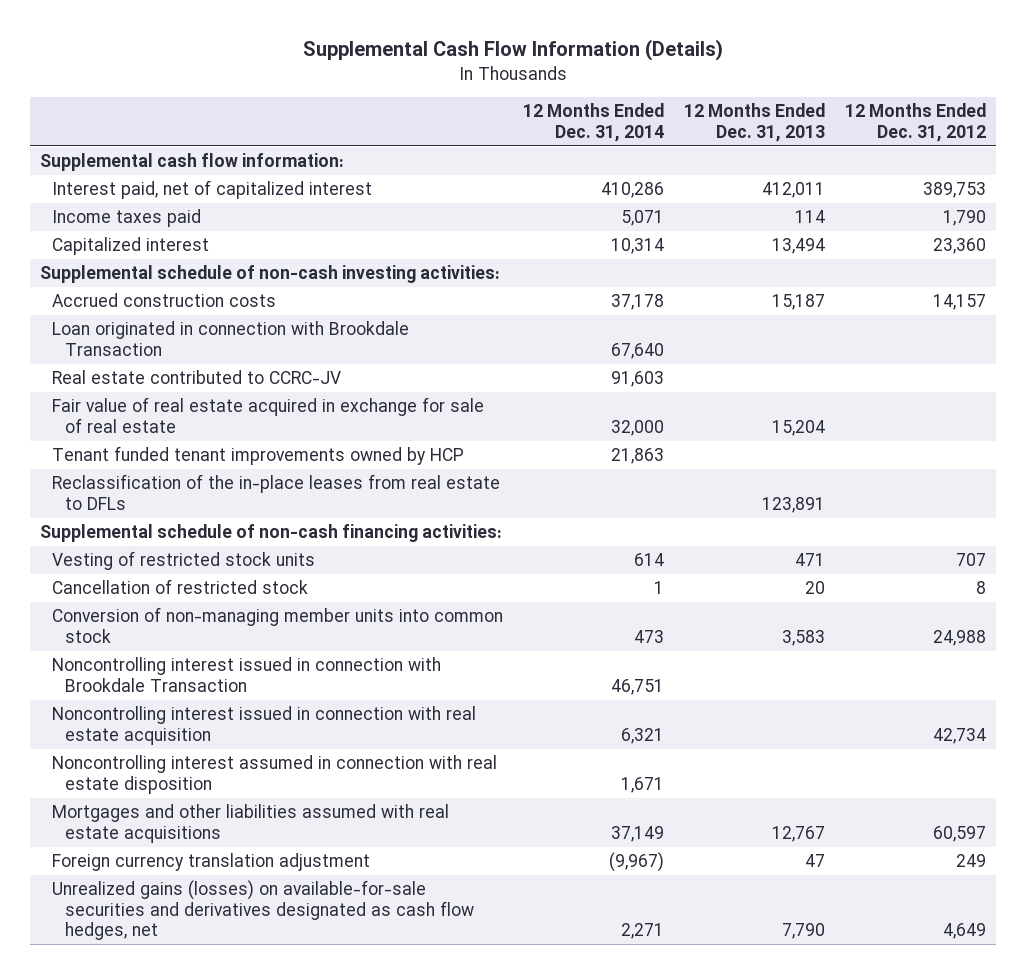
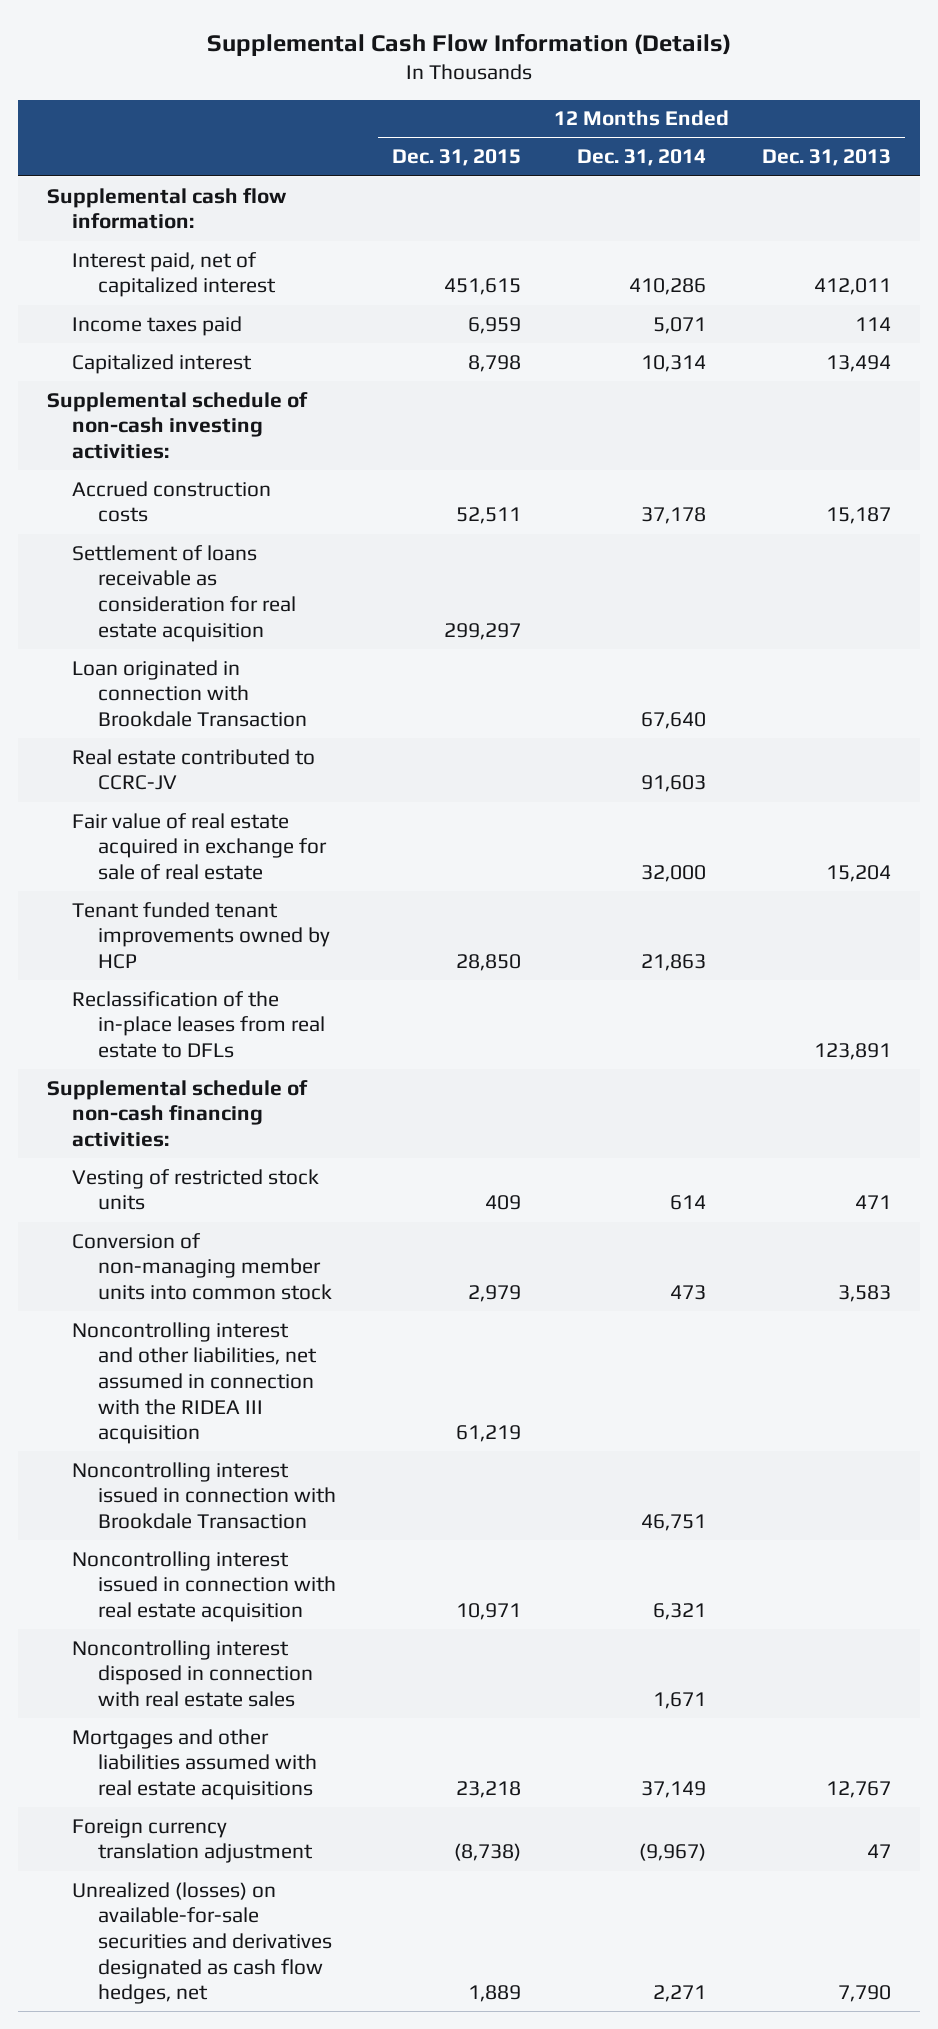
- | 12 Months Ended Dec. 31, 2014 | 12 Months Ended Dec. 31, 2013 | 12 Months Ended Dec. 31, 2012
+ | 12 Months Ended Dec. 31, 2015 | 12 Months Ended Dec. 31, 2014 | 12 Months Ended Dec. 31, 2013
+ Settlement of loans receivable as consideration for real estate acquisition | 299,297 | |
- Cancellation of restricted stock | 1 | 20 | 8
+ Noncontrolling interest and other liabilities, net assumed in connection with the RIDEA III acquisition | 61,219 | |
- Noncontrolling interest assumed in connection with real estate disposition | 1,671 | |
+ Noncontrolling interest disposed in connection with real estate sales | | 1,671 |
- Unrealized gains (losses) on available-for-sale securities and derivatives designated as cash flow hedges, net | 2,271 | 7,790 | 4,649
+ Unrealized (losses) on available-for-sale securities and derivatives designated as cash flow hedges, net | 1,889 | 2,271 | 7,790

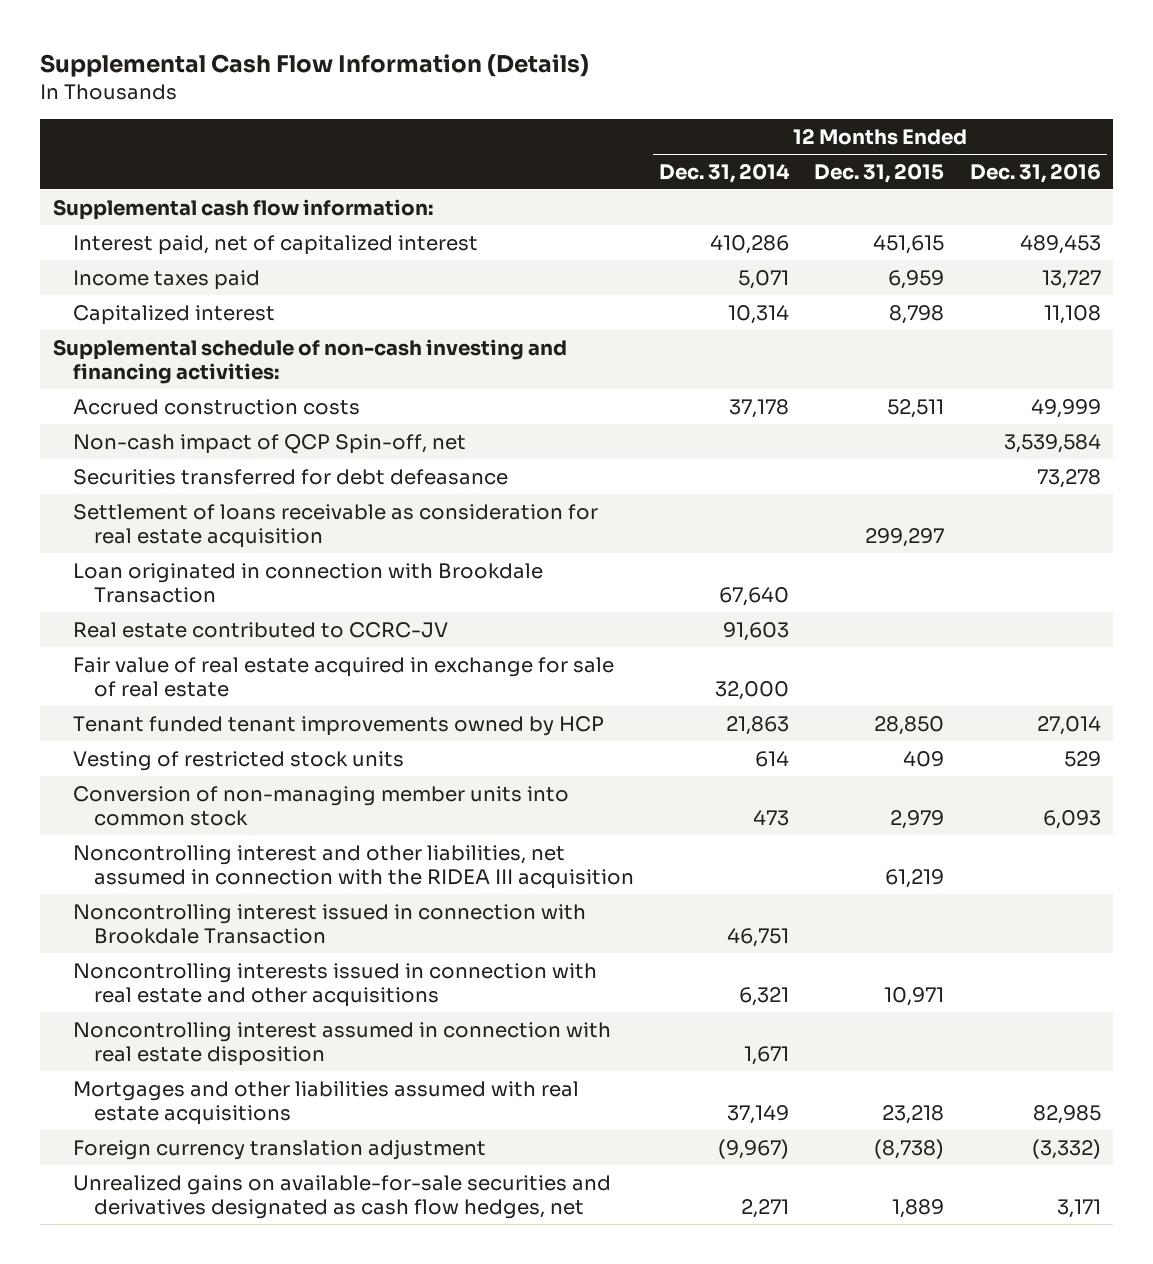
- | 12 Months Ended Dec. 31, 2015 | 12 Months Ended Dec. 31, 2014 | 12 Months Ended Dec. 31, 2013
+ | 12 Months Ended Dec. 31, 2014 | 12 Months Ended Dec. 31, 2015 | 12 Months Ended Dec. 31, 2016
- Supplemental schedule of non-cash investing activities:
+ Supplemental schedule of non-cash investing and financing activities:
+ Non-cash impact of QCP Spin-off, net | | | 3,539,584
+ Securities transferred for debt defeasance | | | 73,278
- Reclassification of the in-place leases from real estate to DFLs | | | 123,891
- Supplemental schedule of non-cash financing activities:
- Noncontrolling interest issued in connection with real estate acquisition | 10,971 | 6,321 |
- Noncontrolling interest disposed in connection with real estate sales | | 1,671 |
+ Noncontrolling interests issued in connection with real estate and other acquisitions | 6,321 | 10,971 |
+ Noncontrolling interest assumed in connection with real estate disposition | 1,671 | |
- Unrealized (losses) on available-for-sale securities and derivatives designated as cash flow hedges, net | 1,889 | 2,271 | 7,790
+ Unrealized gains on available-for-sale securities and derivatives designated as cash flow hedges, net | 2,271 | 1,889 | 3,171

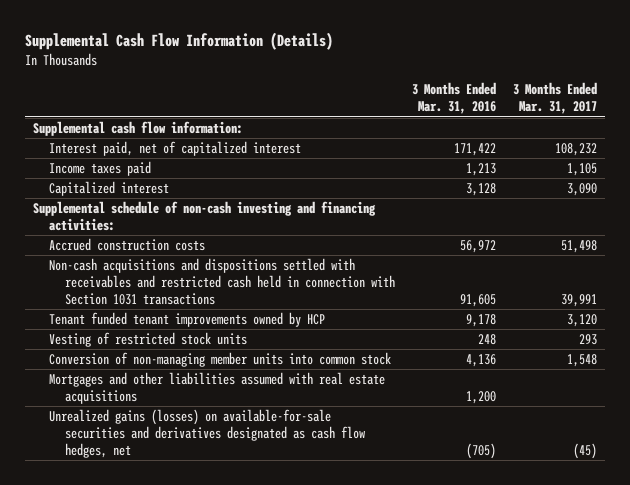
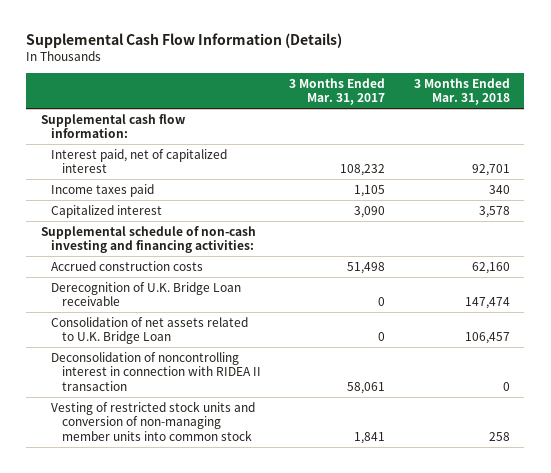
- | 3 Months Ended Mar. 31, 2016 | 3 Months Ended Mar. 31, 2017
+ | 3 Months Ended Mar. 31, 2017 | 3 Months Ended Mar. 31, 2018
- Non-cash acquisitions and dispositions settled with receivables and restricted cash held in connection with Section 1031 transactions | 91,605 | 39,991
- Tenant funded tenant improvements owned by HCP | 9,178 | 3,120
- Vesting of restricted stock units | 248 | 293
- Conversion of non-managing member units into common stock | 4,136 | 1,548
- Mortgages and other liabilities assumed with real estate acquisitions | 1,200 |
- Unrealized gains (losses) on available-for-sale securities and derivatives designated as cash flow hedges, net | (705) | (45)
+ Derecognition of U.K. Bridge Loan receivable | 0 | 147,474
+ Consolidation of net assets related to U.K. Bridge Loan | 0 | 106,457
+ Deconsolidation of noncontrolling interest in connection with RIDEA II transaction | 58,061 | 0
+ Vesting of restricted stock units and conversion of non-managing member units into common stock | 1,841 | 258

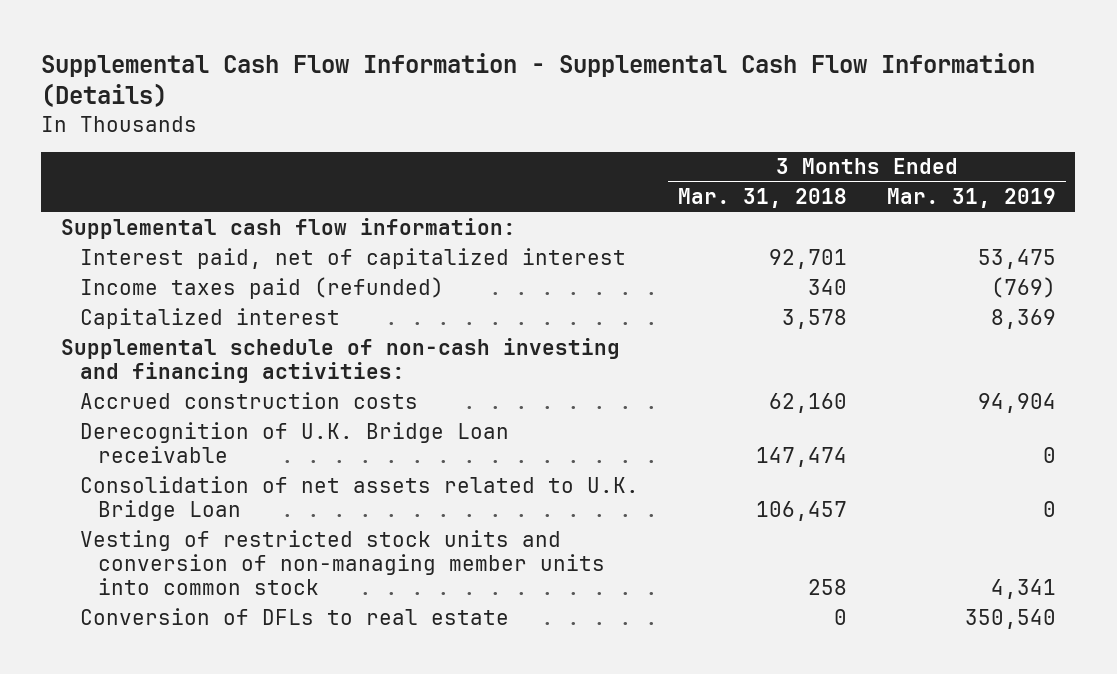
- Supplemental Cash Flow Information (Details)
+ Supplemental Cash Flow Information - Supplemental Cash Flow Information (Details)
- | 3 Months Ended Mar. 31, 2017 | 3 Months Ended Mar. 31, 2018
+ | 3 Months Ended Mar. 31, 2018 | 3 Months Ended Mar. 31, 2019
- Income taxes paid | 1,105 | 340
+ Income taxes paid (refunded) | 340 | (769)
- Deconsolidation of noncontrolling interest in connection with RIDEA II transaction | 58,061 | 0
+ Conversion of DFLs to real estate | 0 | 350,540

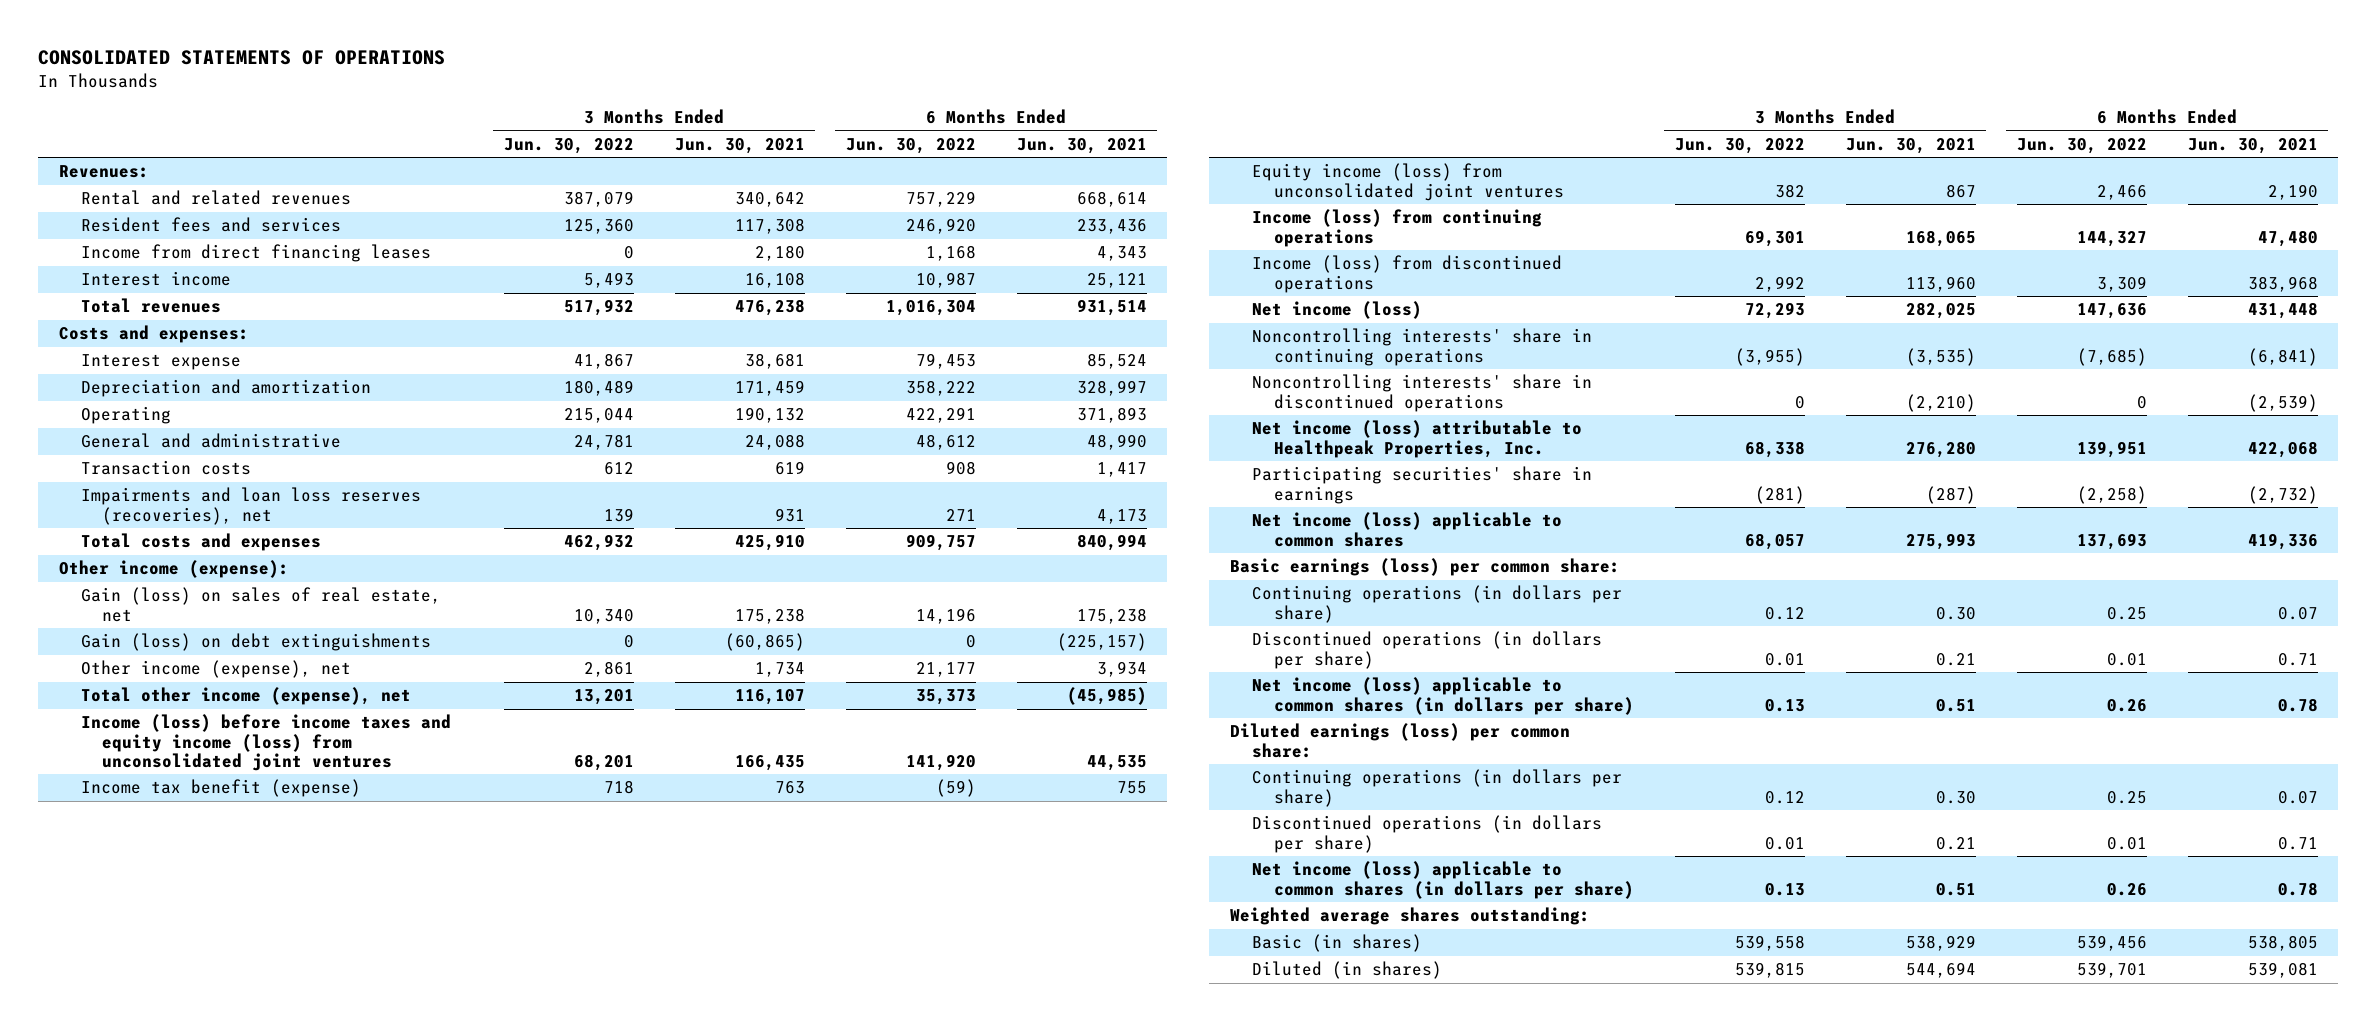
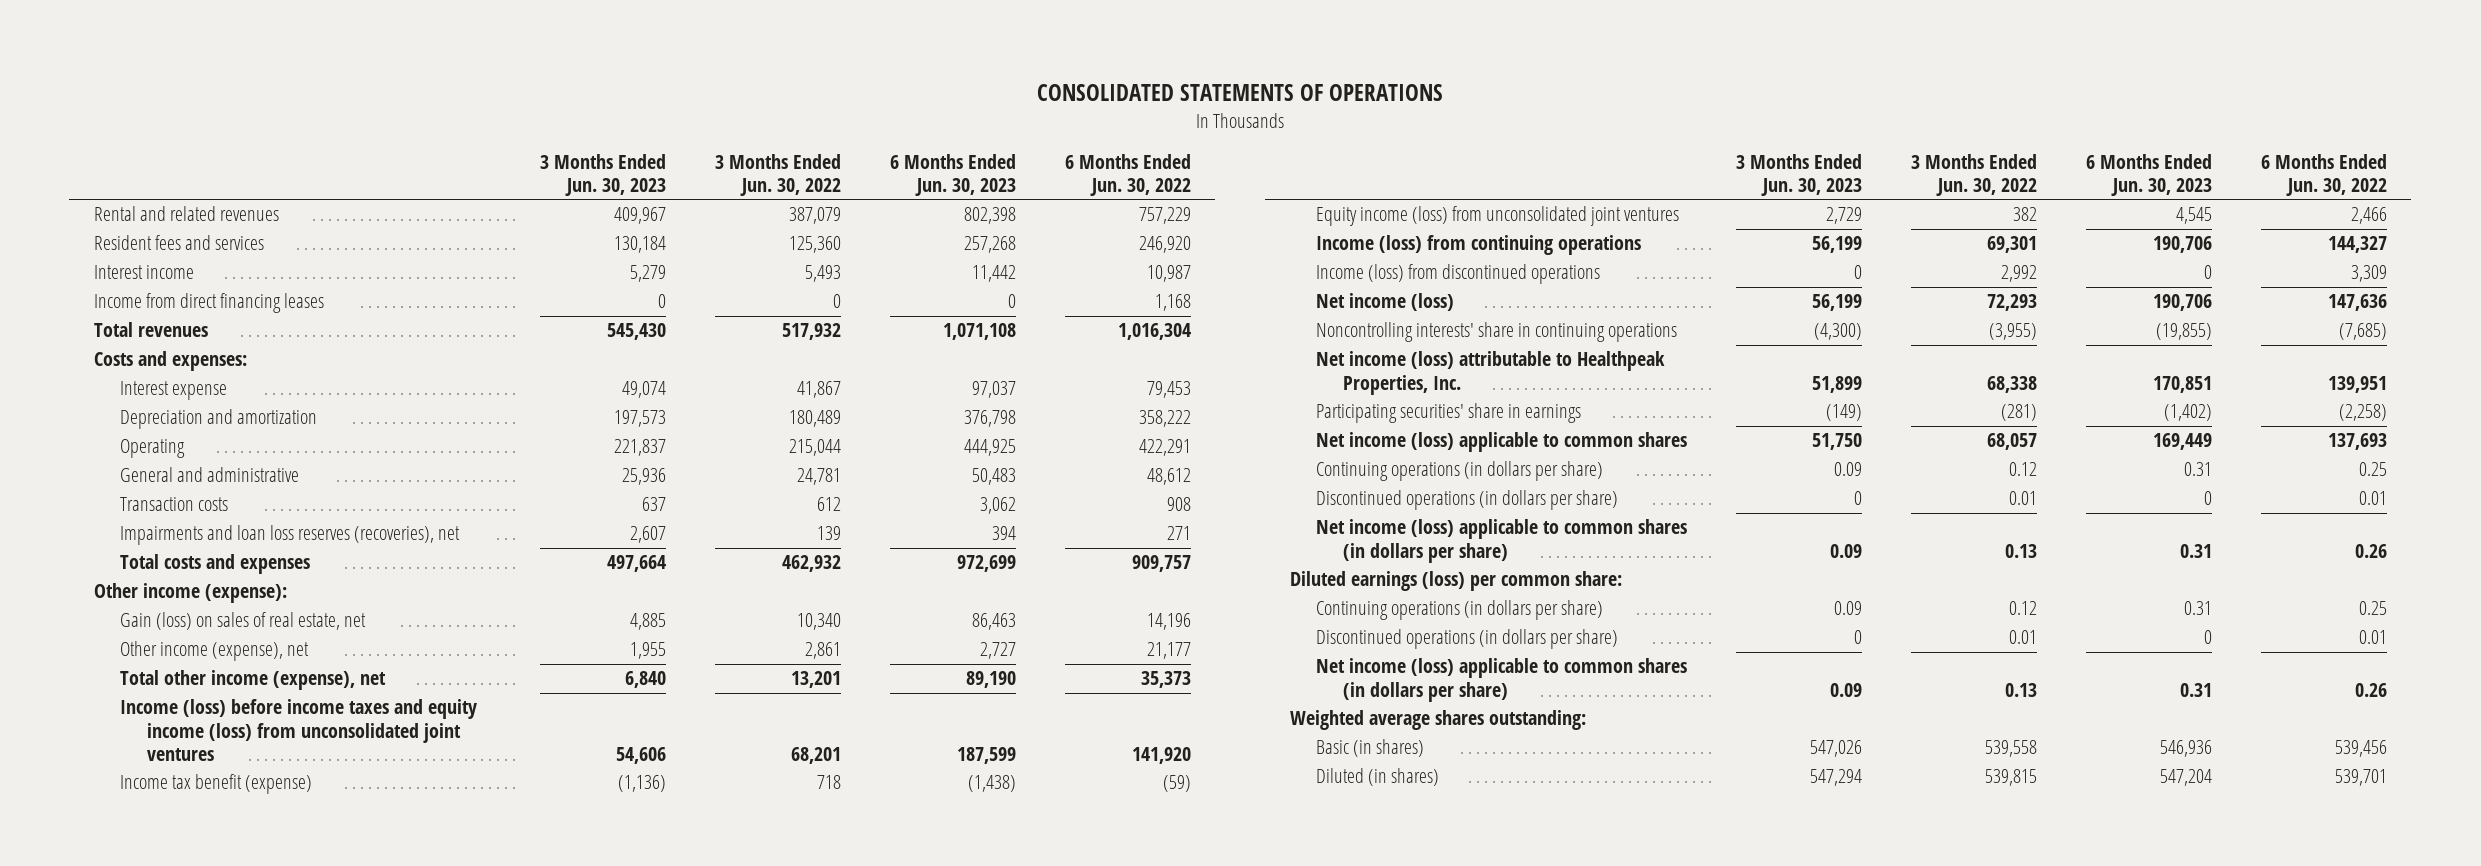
- | 3 Months Ended Jun. 30, 2022 | 3 Months Ended Jun. 30, 2021 | 6 Months Ended Jun. 30, 2022 | 6 Months Ended Jun. 30, 2021
+ | 3 Months Ended Jun. 30, 2023 | 3 Months Ended Jun. 30, 2022 | 6 Months Ended Jun. 30, 2023 | 6 Months Ended Jun. 30, 2022
- Revenues:
moved down: Income from direct financing leases | 0 | 0 | 0 | 1,168
- Gain (loss) on debt extinguishments | 0 | (60,865) | 0 | (225,157)
- Noncontrolling interests' share in discontinued operations | 0 | (2,210) | 0 | (2,539)
- Basic earnings (loss) per common share:

